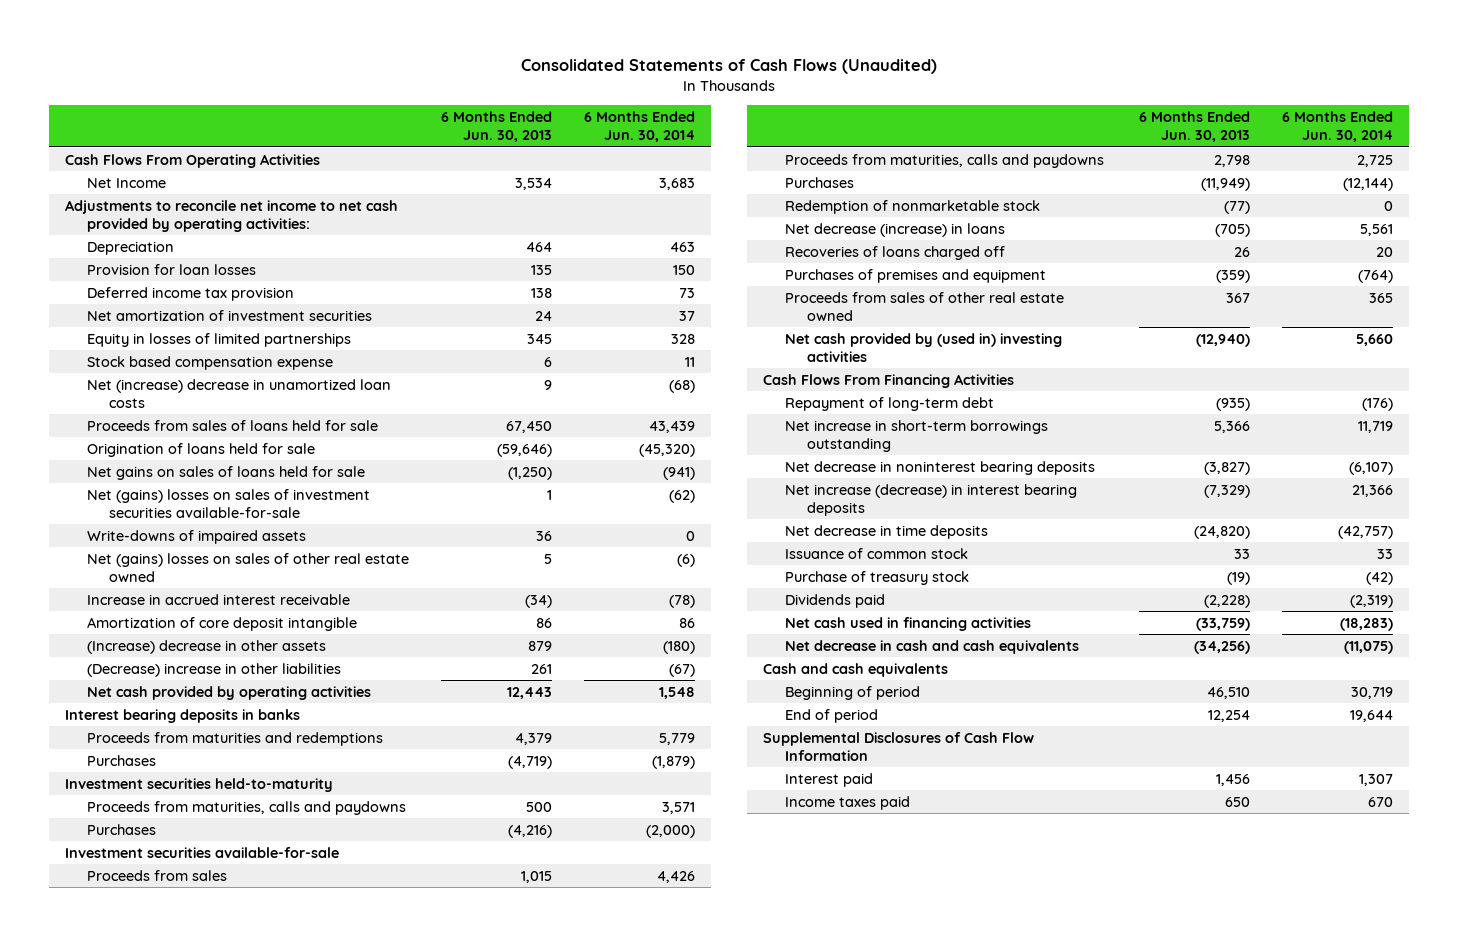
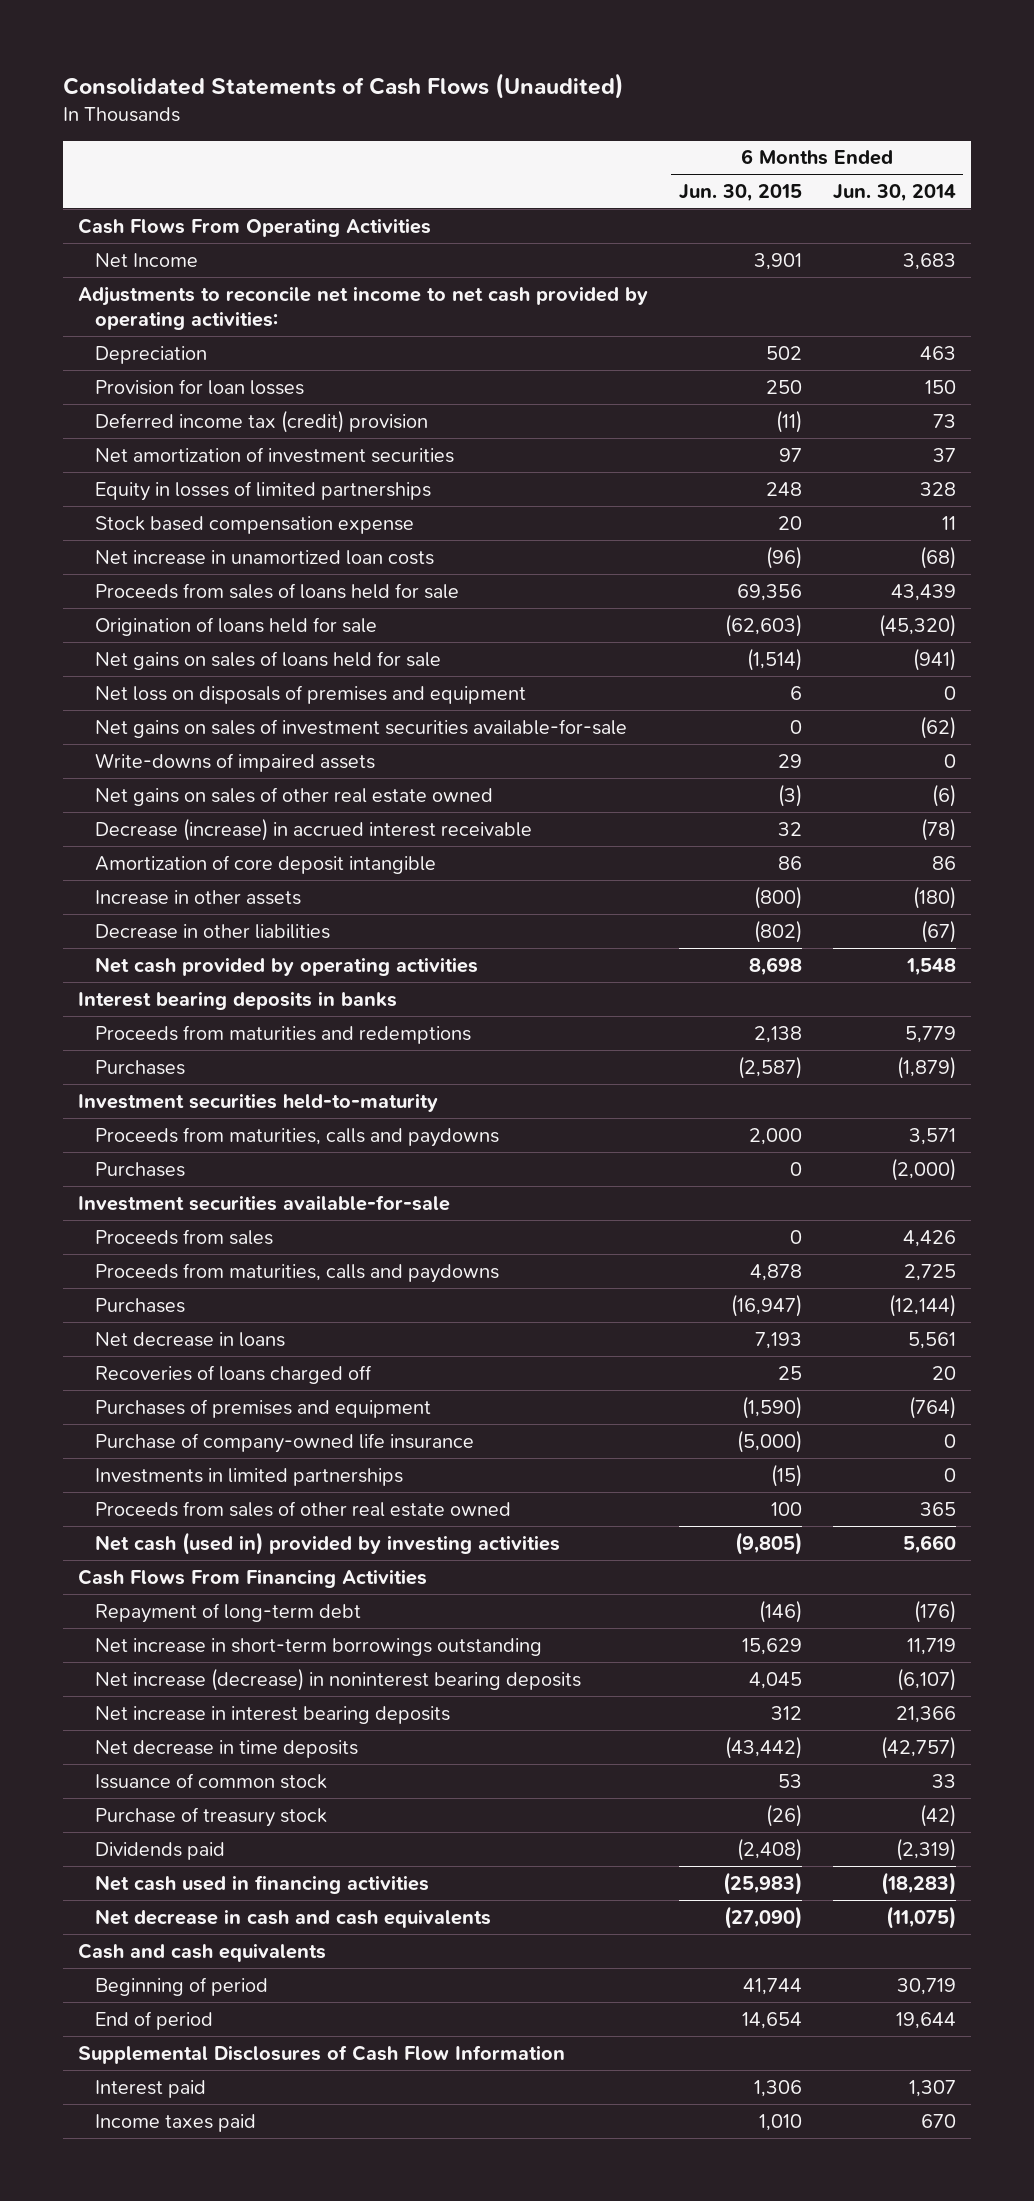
- | 6 Months Ended Jun. 30, 2013 | 6 Months Ended Jun. 30, 2014
+ | 6 Months Ended Jun. 30, 2015 | 6 Months Ended Jun. 30, 2014
- Deferred income tax provision | 138 | 73
+ Deferred income tax (credit) provision | (11) | 73
- Net (increase) decrease in unamortized loan costs | 9 | (68)
+ Net increase in unamortized loan costs | (96) | (68)
- Net (gains) losses on sales of investment securities available-for-sale | 1 | (62)
+ Net loss on disposals of premises and equipment | 6 | 0
+ Net gains on sales of investment securities available-for-sale | 0 | (62)
- Net (gains) losses on sales of other real estate owned | 5 | (6)
- Increase in accrued interest receivable | (34) | (78)
+ Net gains on sales of other real estate owned | (3) | (6)
+ Decrease (increase) in accrued interest receivable | 32 | (78)
- (Increase) decrease in other assets | 879 | (180)
- (Decrease) increase in other liabilities | 261 | (67)
+ Increase in other assets | (800) | (180)
+ Decrease in other liabilities | (802) | (67)
- Redemption of nonmarketable stock | (77) | 0
- Net decrease (increase) in loans | (705) | 5,561
+ Net decrease in loans | 7,193 | 5,561
+ Purchase of company-owned life insurance | (5,000) | 0
+ Investments in limited partnerships | (15) | 0
- Net cash provided by (used in) investing activities | (12,940) | 5,660
+ Net cash (used in) provided by investing activities | (9,805) | 5,660
- Net decrease in noninterest bearing deposits | (3,827) | (6,107)
- Net increase (decrease) in interest bearing deposits | (7,329) | 21,366
+ Net increase (decrease) in noninterest bearing deposits | 4,045 | (6,107)
+ Net increase in interest bearing deposits | 312 | 21,366

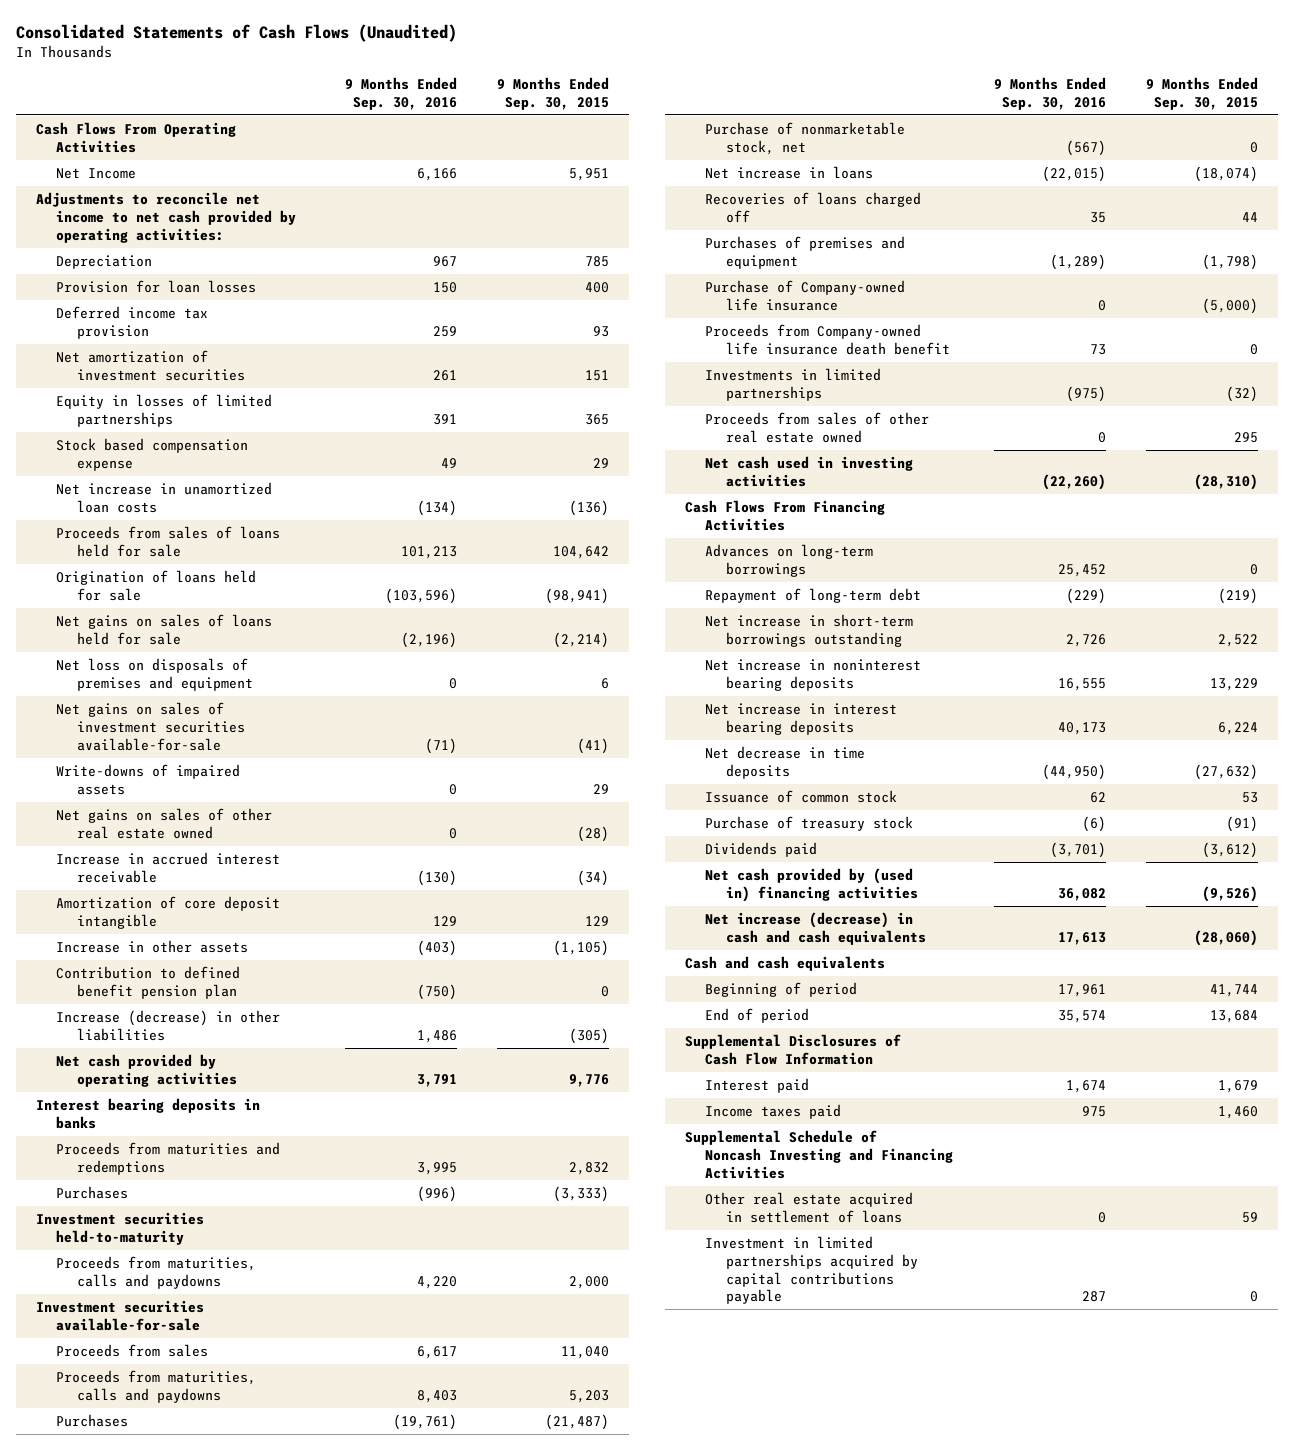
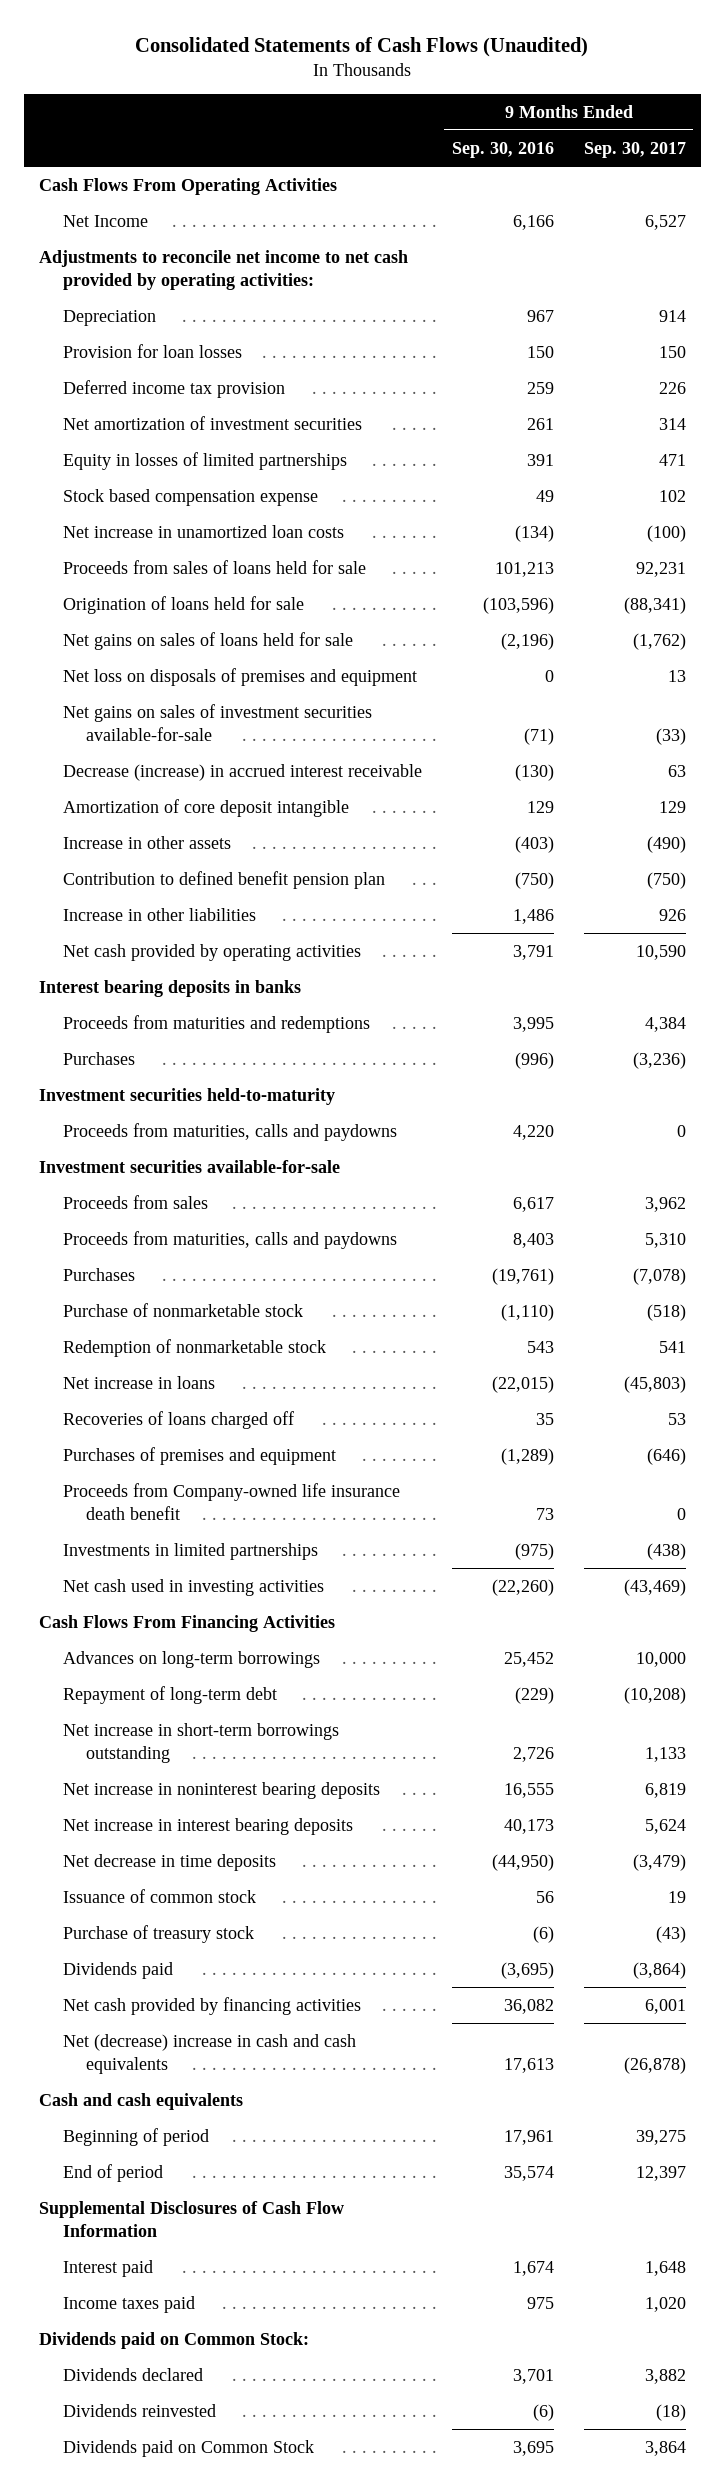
- | 9 Months Ended Sep. 30, 2016 | 9 Months Ended Sep. 30, 2015
+ | 9 Months Ended Sep. 30, 2016 | 9 Months Ended Sep. 30, 2017
- Write-downs of impaired assets | 0 | 29
- Net gains on sales of other real estate owned | 0 | (28)
- Increase in accrued interest receivable | (130) | (34)
+ Decrease (increase) in accrued interest receivable | (130) | 63
- Increase (decrease) in other liabilities | 1,486 | (305)
+ Increase in other liabilities | 1,486 | 926
- Purchase of nonmarketable stock, net | (567) | 0
+ Purchase of nonmarketable stock | (1,110) | (518)
+ Redemption of nonmarketable stock | 543 | 541
- Purchase of Company-owned life insurance | 0 | (5,000)
- Proceeds from sales of other real estate owned | 0 | 295
- Issuance of common stock | 62 | 53
+ Issuance of common stock | 56 | 19
- Dividends paid | (3,701) | (3,612)
- Net cash provided by (used in) financing activities | 36,082 | (9,526)
- Net increase (decrease) in cash and cash equivalents | 17,613 | (28,060)
+ Dividends paid | (3,695) | (3,864)
+ Net cash provided by financing activities | 36,082 | 6,001
+ Net (decrease) increase in cash and cash equivalents | 17,613 | (26,878)
- Supplemental Schedule of Noncash Investing and Financing Activities
- Other real estate acquired in settlement of loans | 0 | 59
- Investment in limited partnerships acquired by capital contributions payable | 287 | 0
+ Dividends paid on Common Stock:
+ Dividends declared | 3,701 | 3,882
+ Dividends reinvested | (6) | (18)
+ Dividends paid on Common Stock | 3,695 | 3,864

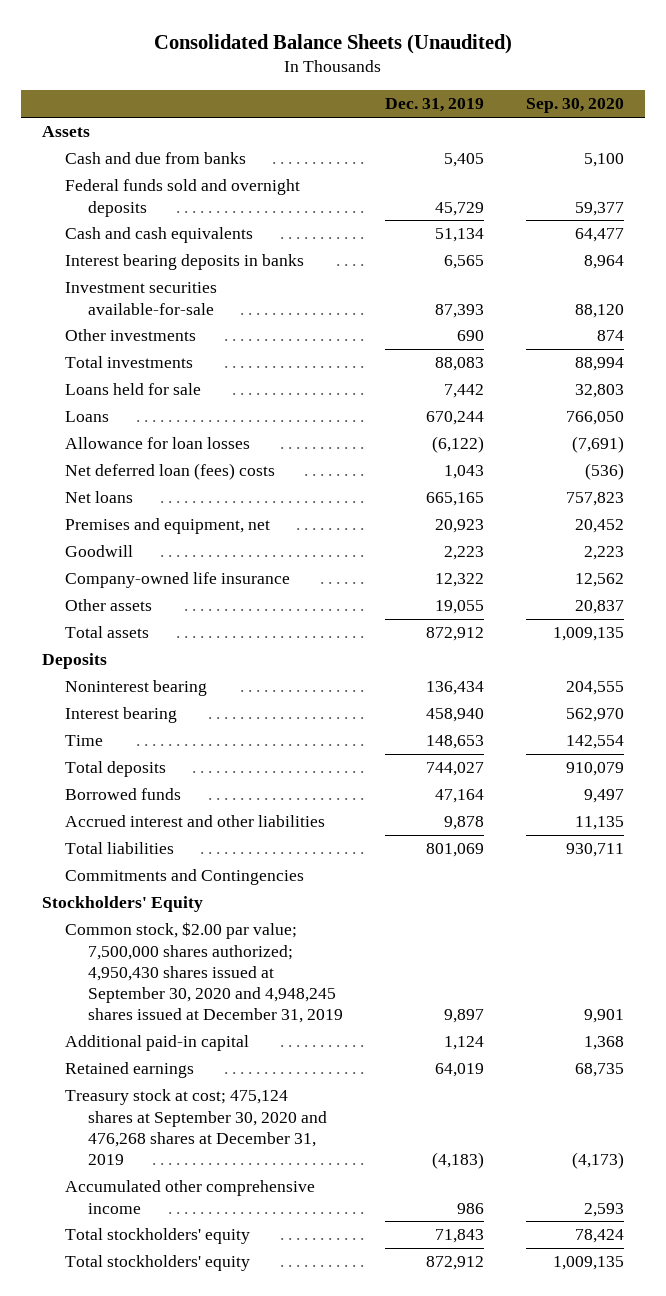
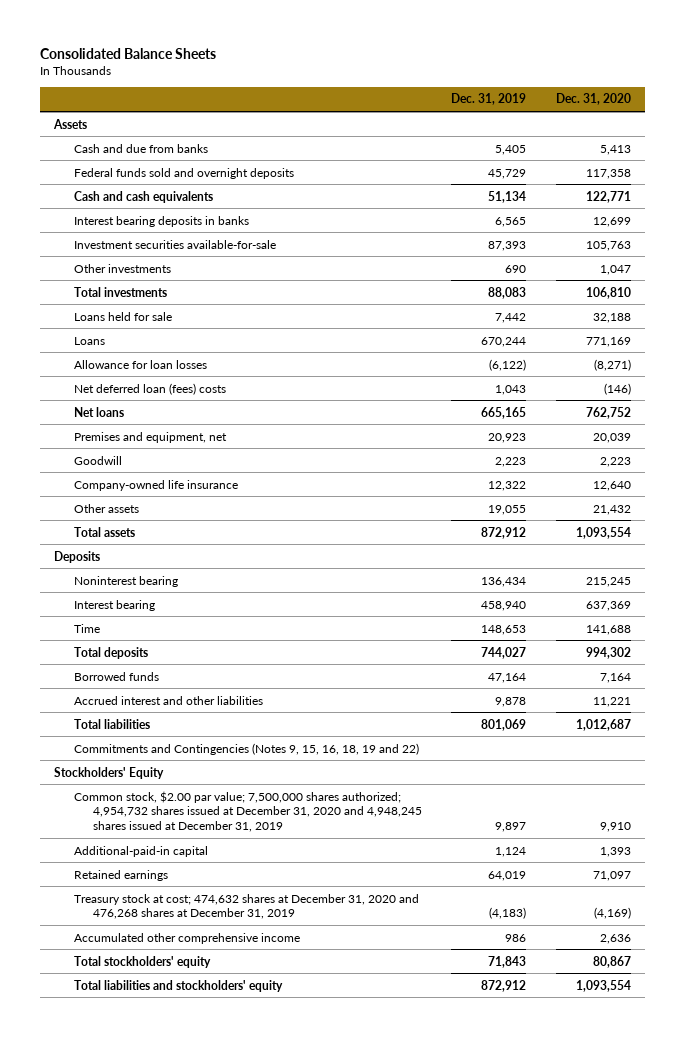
- Consolidated Balance Sheets (Unaudited)
+ Consolidated Balance Sheets
- | Dec. 31, 2019 | Sep. 30, 2020
+ | Dec. 31, 2019 | Dec. 31, 2020
- Commitments and Contingencies
+ Commitments and Contingencies (Notes 9, 15, 16, 18, 19 and 22)
- Common stock, $2.00 par value; 7,500,000 shares authorized; 4,950,430 shares issued at September 30, 2020 and 4,948,245 shares issued at December 31, 2019 | 9,897 | 9,901
- Additional paid-in capital | 1,124 | 1,368
+ Common stock, $2.00 par value; 7,500,000 shares authorized; 4,954,732 shares issued at December 31, 2020 and 4,948,245 shares issued at December 31, 2019 | 9,897 | 9,910
+ Additional-paid-in capital | 1,124 | 1,393
- Treasury stock at cost; 475,124 shares at September 30, 2020 and 476,268 shares at December 31, 2019 | (4,183) | (4,173)
+ Treasury stock at cost; 474,632 shares at December 31, 2020 and 476,268 shares at December 31, 2019 | (4,183) | (4,169)
- Total stockholders' equity | 872,912 | 1,009,135
+ Total liabilities and stockholders' equity | 872,912 | 1,093,554

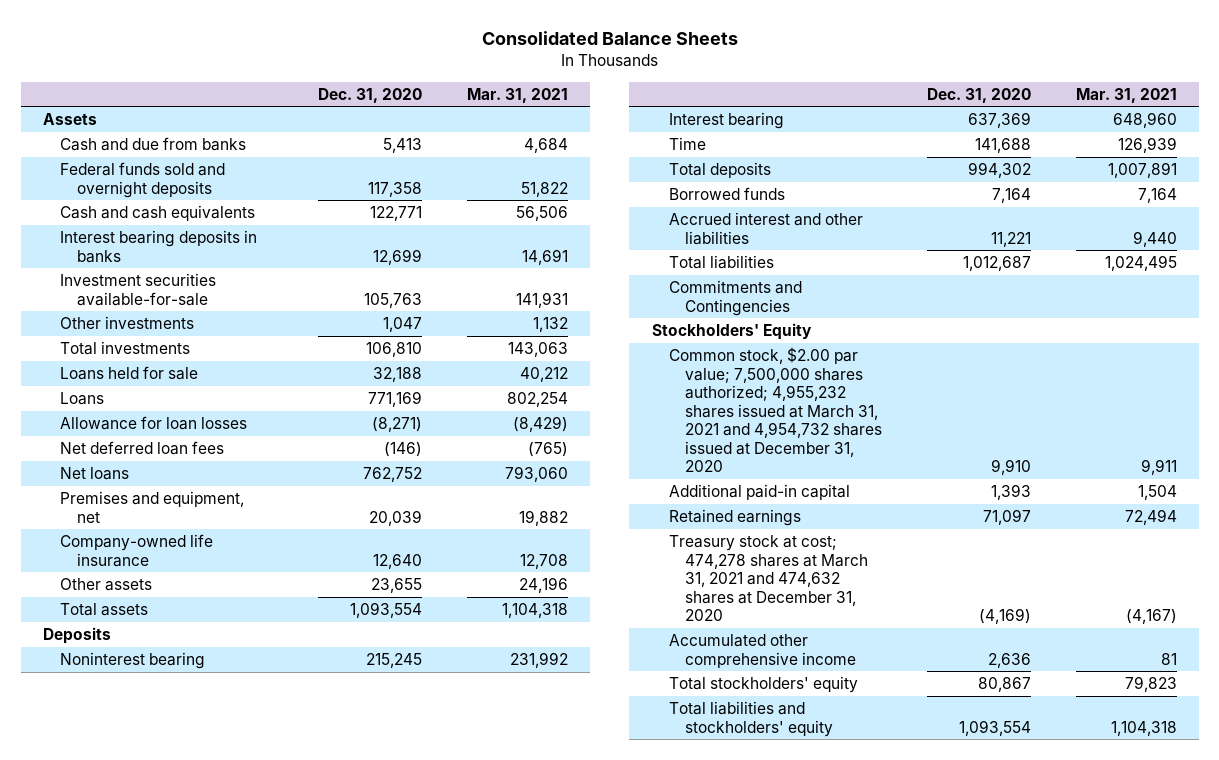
- | Dec. 31, 2019 | Dec. 31, 2020
+ | Dec. 31, 2020 | Mar. 31, 2021
- Net deferred loan (fees) costs | 1,043 | (146)
+ Net deferred loan fees | (146) | (765)
- Goodwill | 2,223 | 2,223
- Other assets | 19,055 | 21,432
+ Other assets | 23,655 | 24,196
- Commitments and Contingencies (Notes 9, 15, 16, 18, 19 and 22)
+ Commitments and Contingencies
- Common stock, $2.00 par value; 7,500,000 shares authorized; 4,954,732 shares issued at December 31, 2020 and 4,948,245 shares issued at December 31, 2019 | 9,897 | 9,910
- Additional-paid-in capital | 1,124 | 1,393
+ Common stock, $2.00 par value; 7,500,000 shares authorized; 4,955,232 shares issued at March 31, 2021 and 4,954,732 shares issued at December 31, 2020 | 9,910 | 9,911
+ Additional paid-in capital | 1,393 | 1,504
- Treasury stock at cost; 474,632 shares at December 31, 2020 and 476,268 shares at December 31, 2019 | (4,183) | (4,169)
+ Treasury stock at cost; 474,278 shares at March 31, 2021 and 474,632 shares at December 31, 2020 | (4,169) | (4,167)

